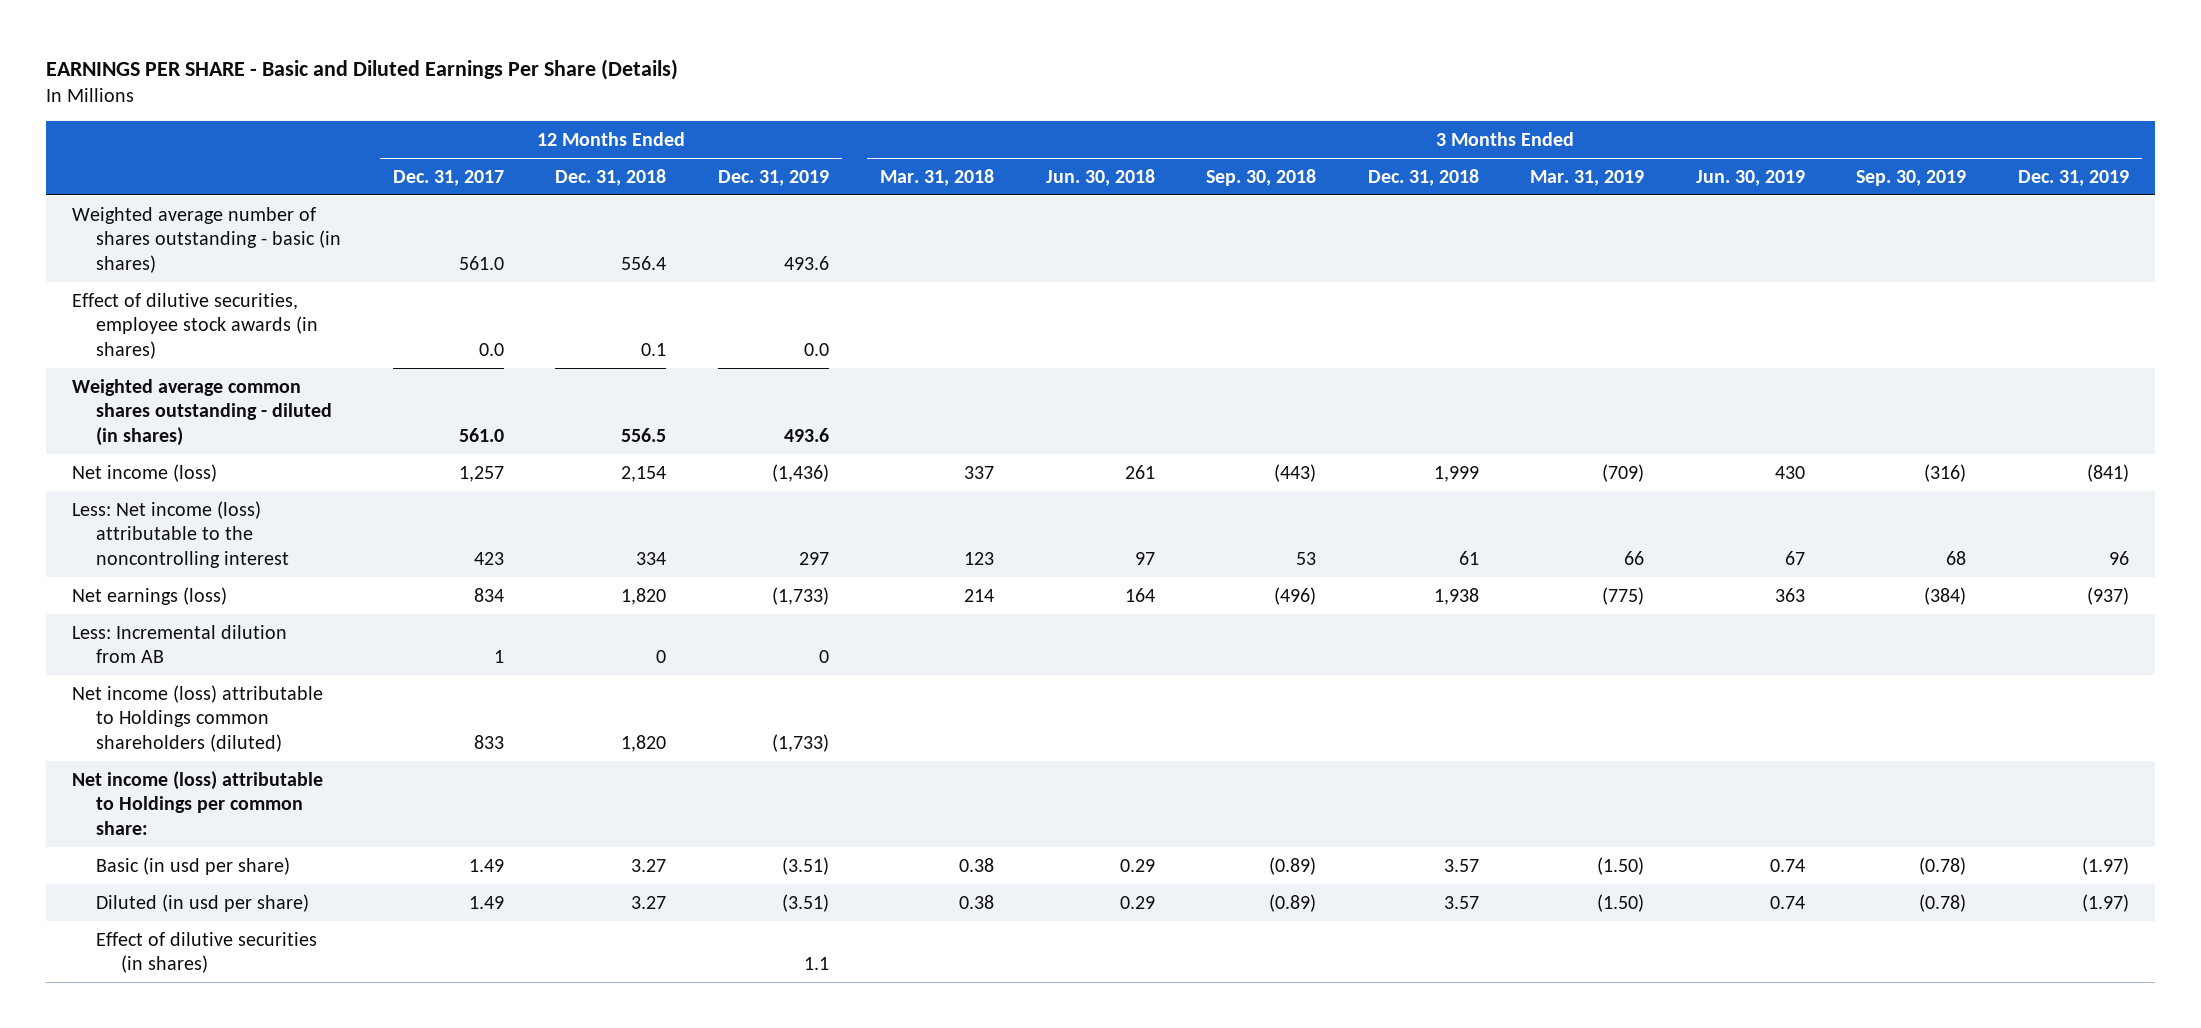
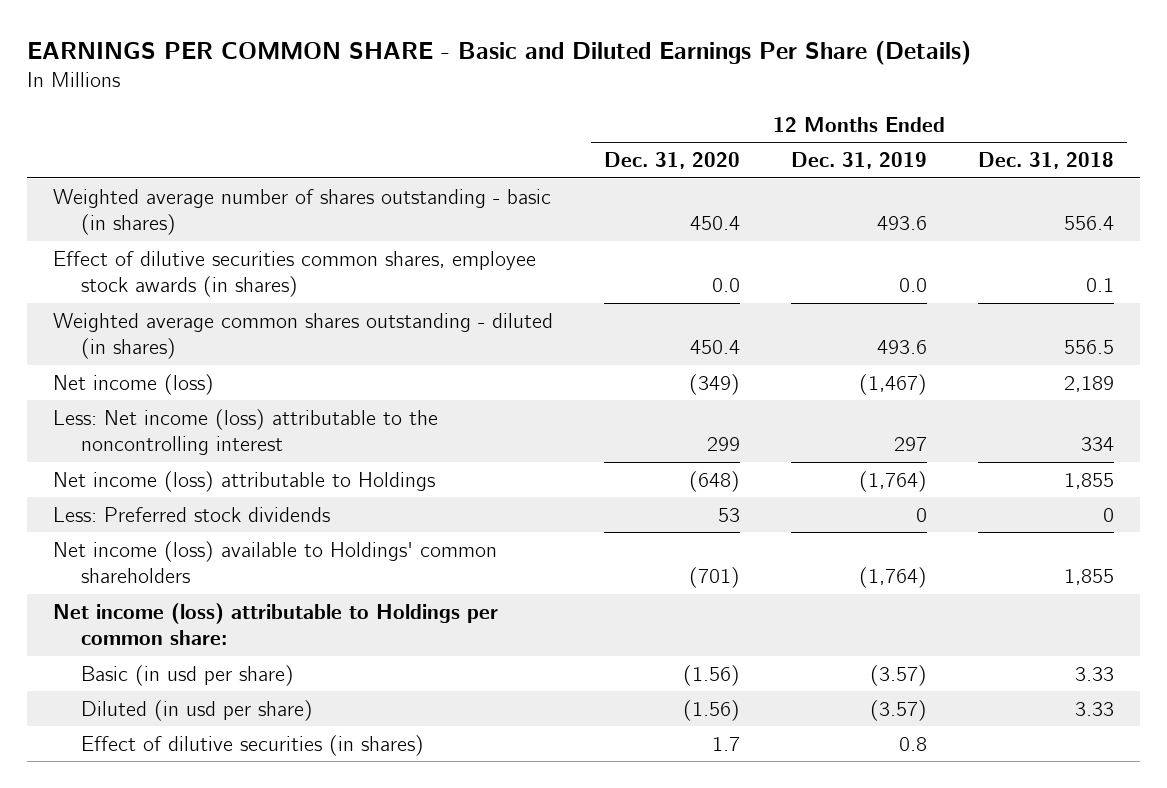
- EARNINGS PER SHARE - Basic and Diluted Earnings Per Share (Details)
+ EARNINGS PER COMMON SHARE - Basic and Diluted Earnings Per Share (Details)
- | 12 Months Ended Dec. 31, 2017 | 12 Months Ended Dec. 31, 2018 | 12 Months Ended Dec. 31, 2019 | 3 Months Ended Mar. 31, 2018 | 3 Months Ended Jun. 30, 2018 | 3 Months Ended Sep. 30, 2018 | 3 Months Ended Dec. 31, 2018 | 3 Months Ended Mar. 31, 2019 | 3 Months Ended Jun. 30, 2019 | 3 Months Ended Sep. 30, 2019 | 3 Months Ended Dec. 31, 2019
+ | 12 Months Ended Dec. 31, 2020 | 12 Months Ended Dec. 31, 2019 | 12 Months Ended Dec. 31, 2018
- Effect of dilutive securities, employee stock awards (in shares) | 0.0 | 0.1 | 0.0 | | | | | | | |
+ Effect of dilutive securities common shares, employee stock awards (in shares) | 0.0 | 0.0 | 0.1
- Net income (loss) | 1,257 | 2,154 | (1,436) | 337 | 261 | (443) | 1,999 | (709) | 430 | (316) | (841)
+ Net income (loss) | (349) | (1,467) | 2,189
- Net earnings (loss) | 834 | 1,820 | (1,733) | 214 | 164 | (496) | 1,938 | (775) | 363 | (384) | (937)
- Less: Incremental dilution from AB | 1 | 0 | 0 | | | | | | | |
- Net income (loss) attributable to Holdings common shareholders (diluted) | 833 | 1,820 | (1,733) | | | | | | | |
+ Net income (loss) attributable to Holdings | (648) | (1,764) | 1,855
+ Less: Preferred stock dividends | 53 | 0 | 0
+ Net income (loss) available to Holdings' common shareholders | (701) | (1,764) | 1,855
- Basic (in usd per share) | 1.49 | 3.27 | (3.51) | 0.38 | 0.29 | (0.89) | 3.57 | (1.50) | 0.74 | (0.78) | (1.97)
- Diluted (in usd per share) | 1.49 | 3.27 | (3.51) | 0.38 | 0.29 | (0.89) | 3.57 | (1.50) | 0.74 | (0.78) | (1.97)
- Effect of dilutive securities (in shares) | | | 1.1 | | | | | | | |
+ Basic (in usd per share) | (1.56) | (3.57) | 3.33
+ Diluted (in usd per share) | (1.56) | (3.57) | 3.33
+ Effect of dilutive securities (in shares) | 1.7 | 0.8 |

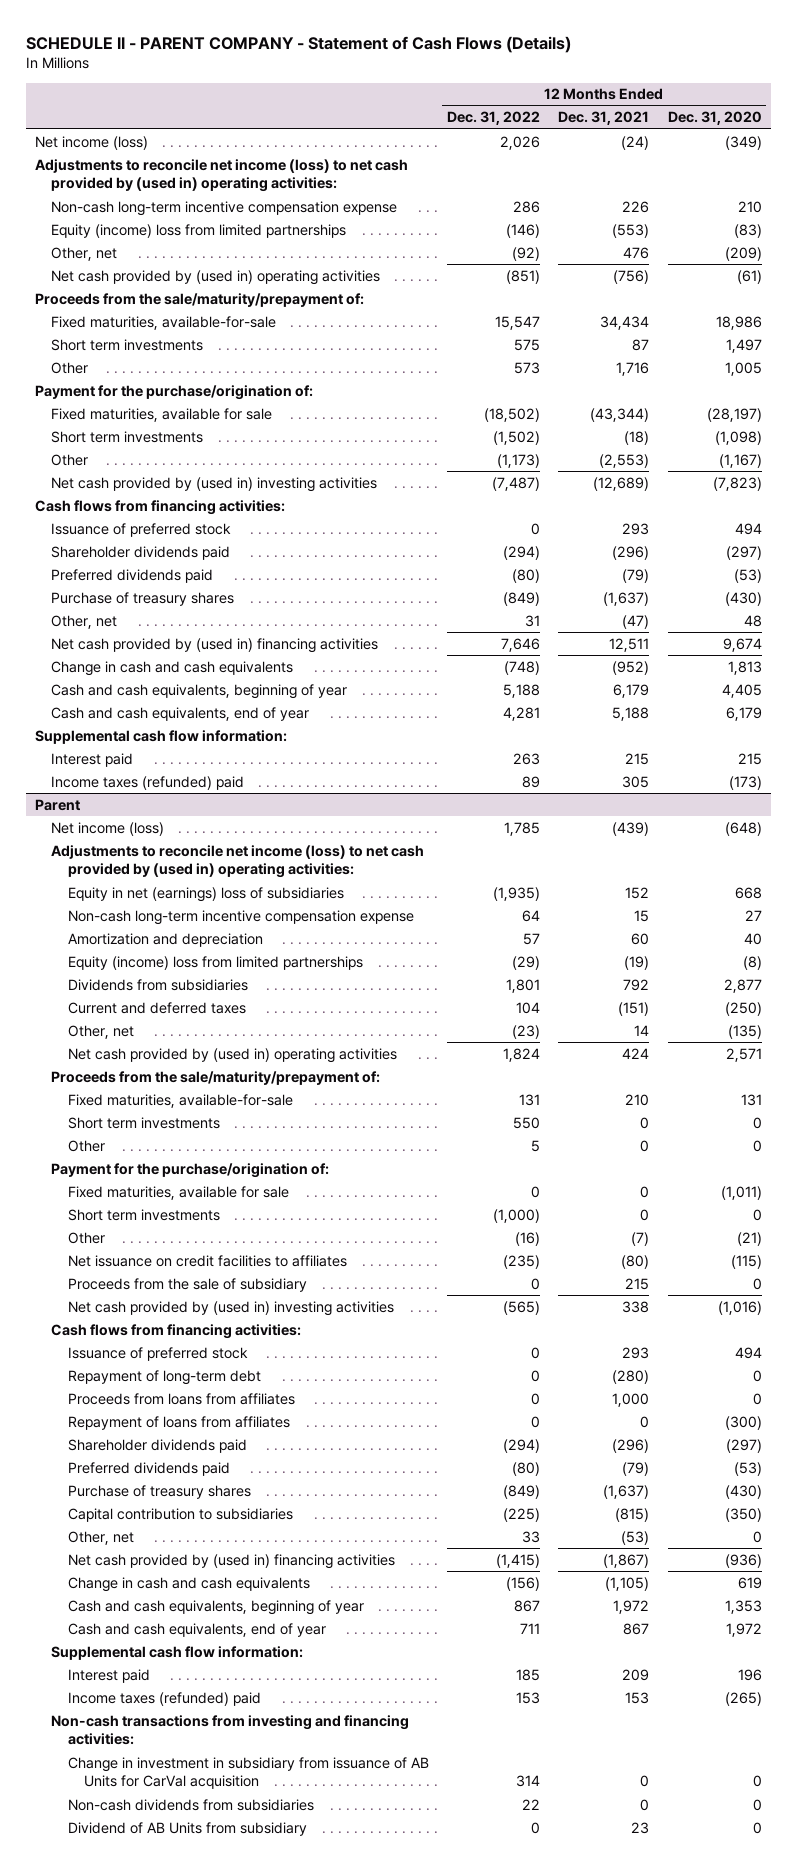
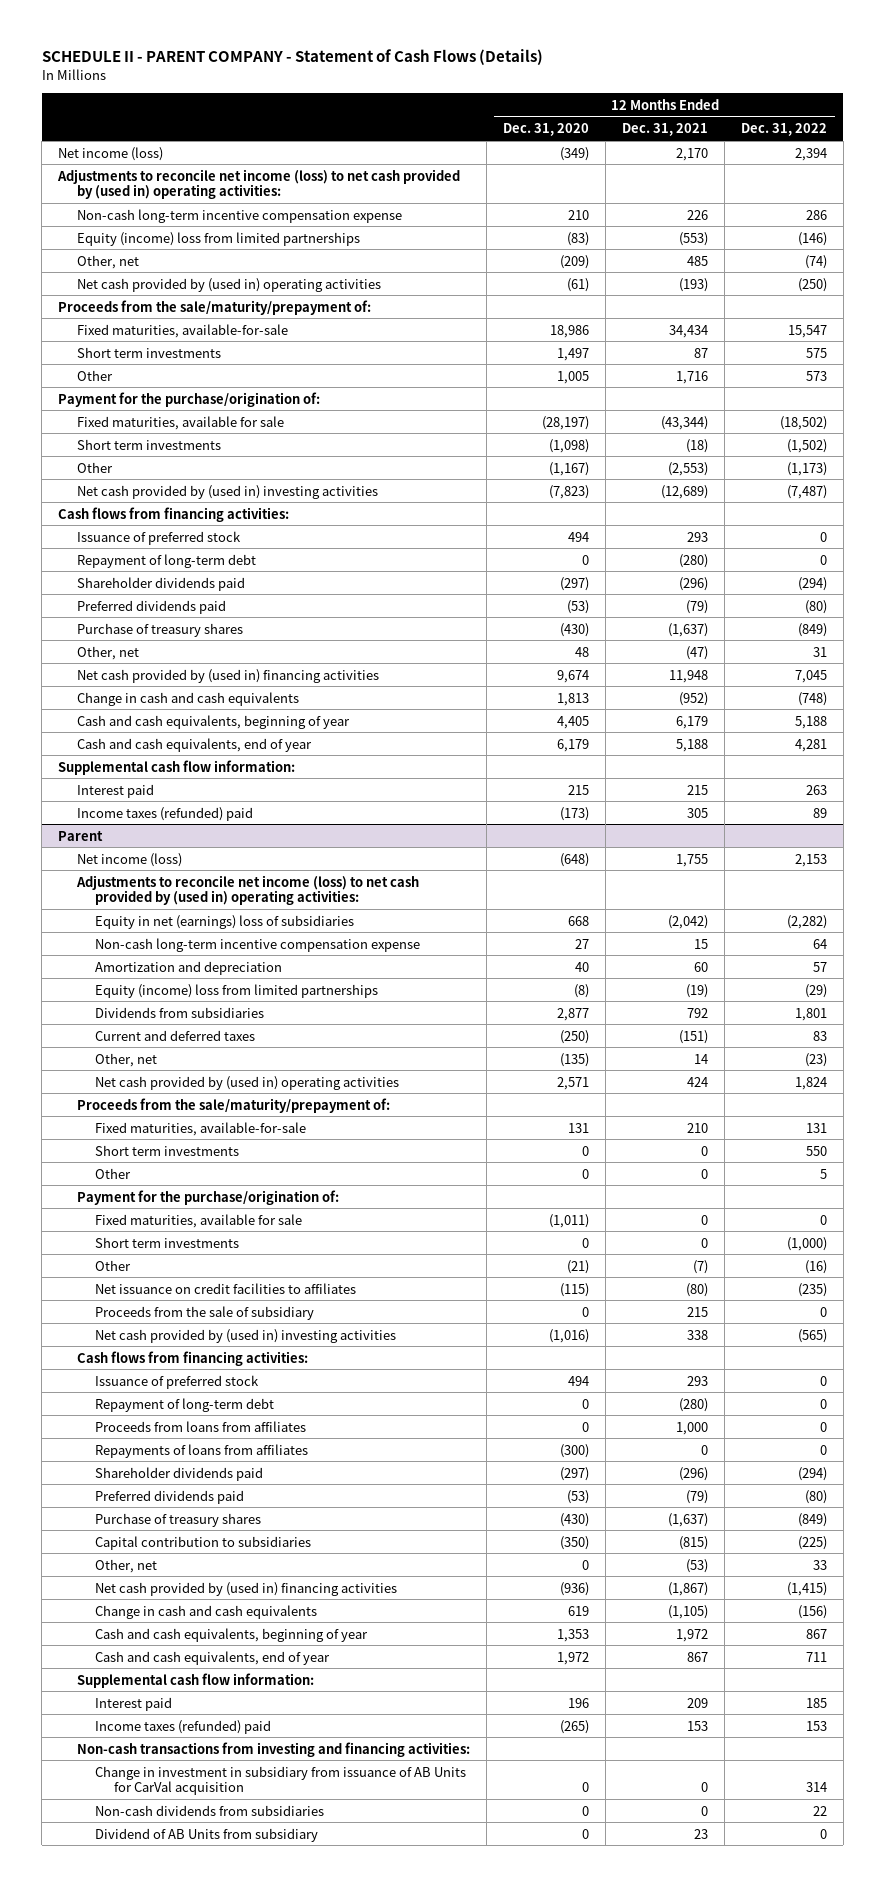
- | 12 Months Ended Dec. 31, 2022 | 12 Months Ended Dec. 31, 2021 | 12 Months Ended Dec. 31, 2020
+ | 12 Months Ended Dec. 31, 2020 | 12 Months Ended Dec. 31, 2021 | 12 Months Ended Dec. 31, 2022
- Net income (loss) | 2,026 | (24) | (349)
+ Net income (loss) | (349) | 2,170 | 2,394
- Other, net | (92) | 476 | (209)
- Net cash provided by (used in) operating activities | (851) | (756) | (61)
+ Other, net | (209) | 485 | (74)
+ Net cash provided by (used in) operating activities | (61) | (193) | (250)
+ Repayment of long-term debt | 0 | (280) | 0
- Net cash provided by (used in) financing activities | 7,646 | 12,511 | 9,674
+ Net cash provided by (used in) financing activities | 9,674 | 11,948 | 7,045
@ Parent
- Net income (loss) | 1,785 | (439) | (648)
+ Net income (loss) | (648) | 1,755 | 2,153
- Equity in net (earnings) loss of subsidiaries | (1,935) | 152 | 668
+ Equity in net (earnings) loss of subsidiaries | 668 | (2,042) | (2,282)
- Current and deferred taxes | 104 | (151) | (250)
+ Current and deferred taxes | (250) | (151) | 83
- Repayment of loans from affiliates | 0 | 0 | (300)
+ Repayments of loans from affiliates | (300) | 0 | 0

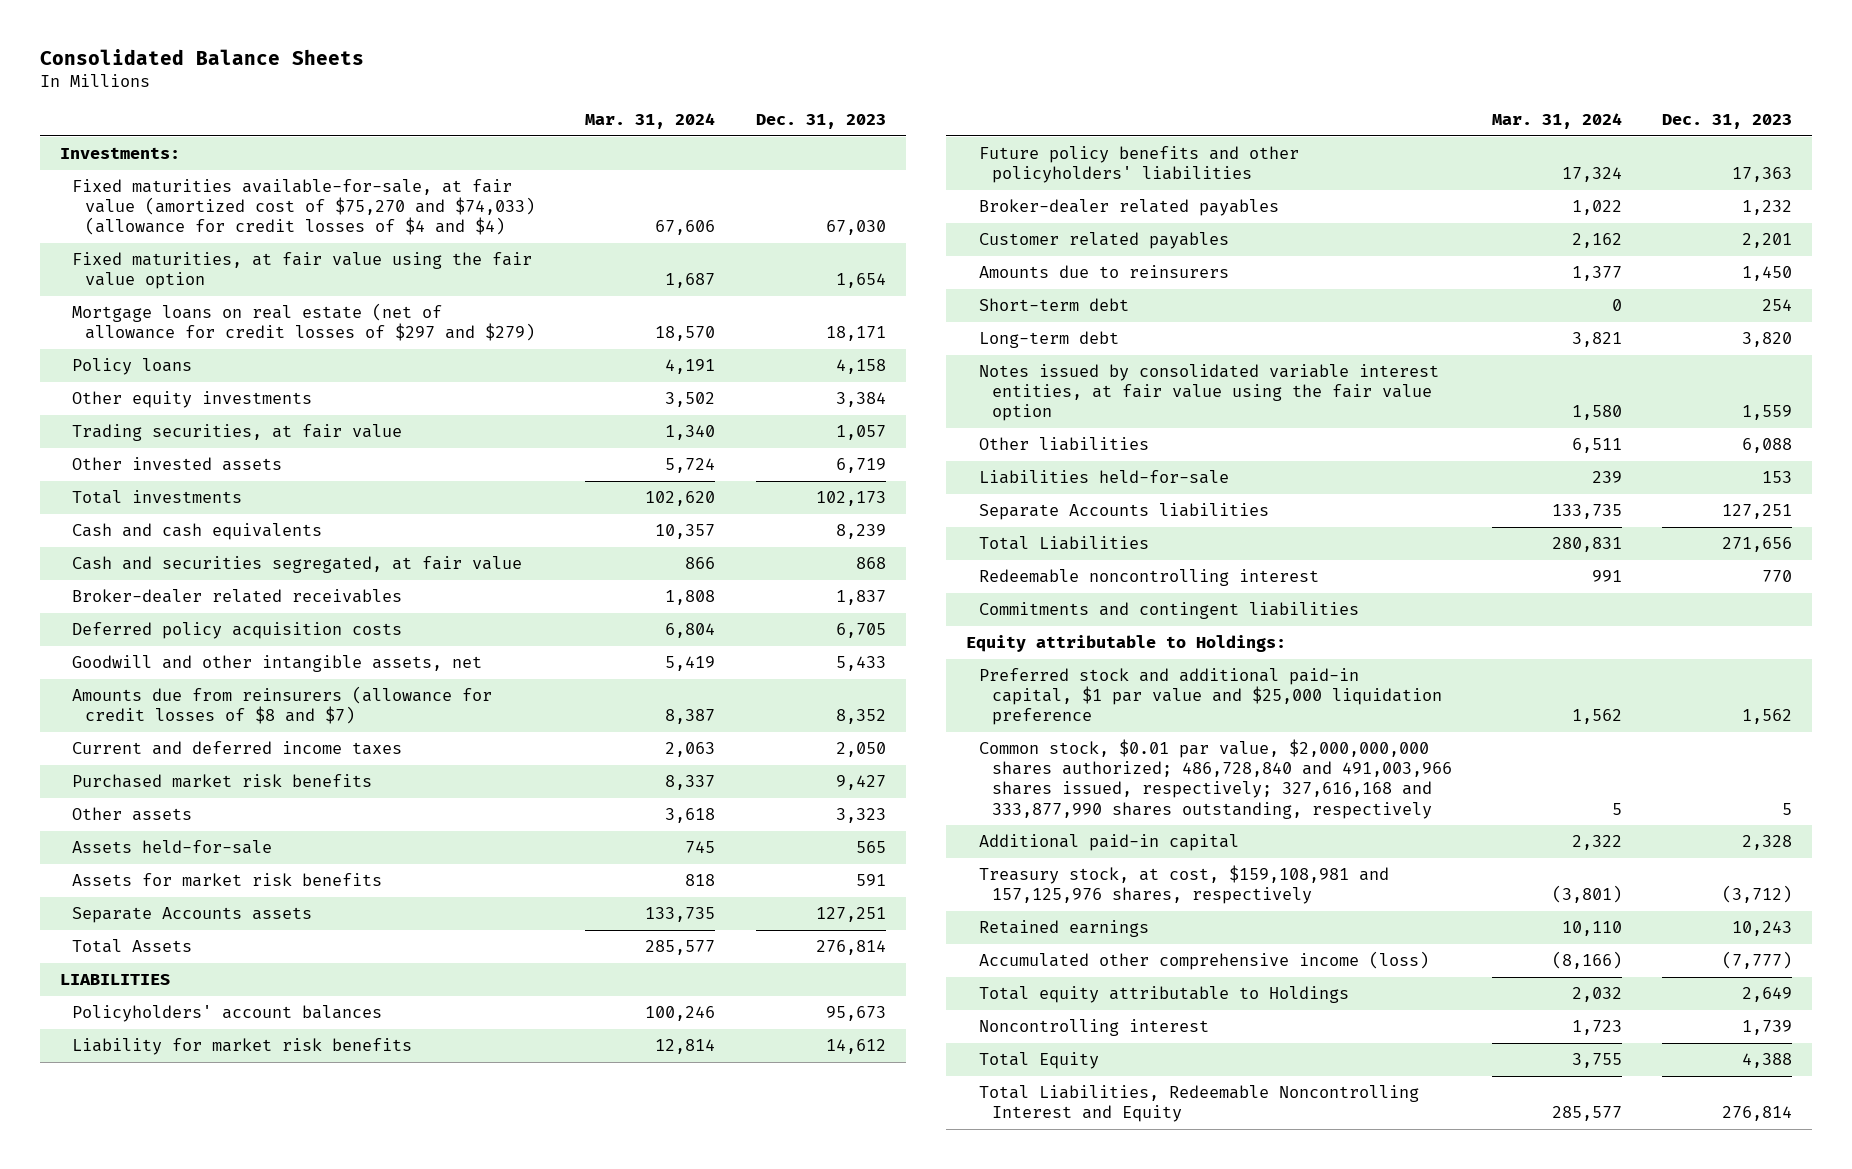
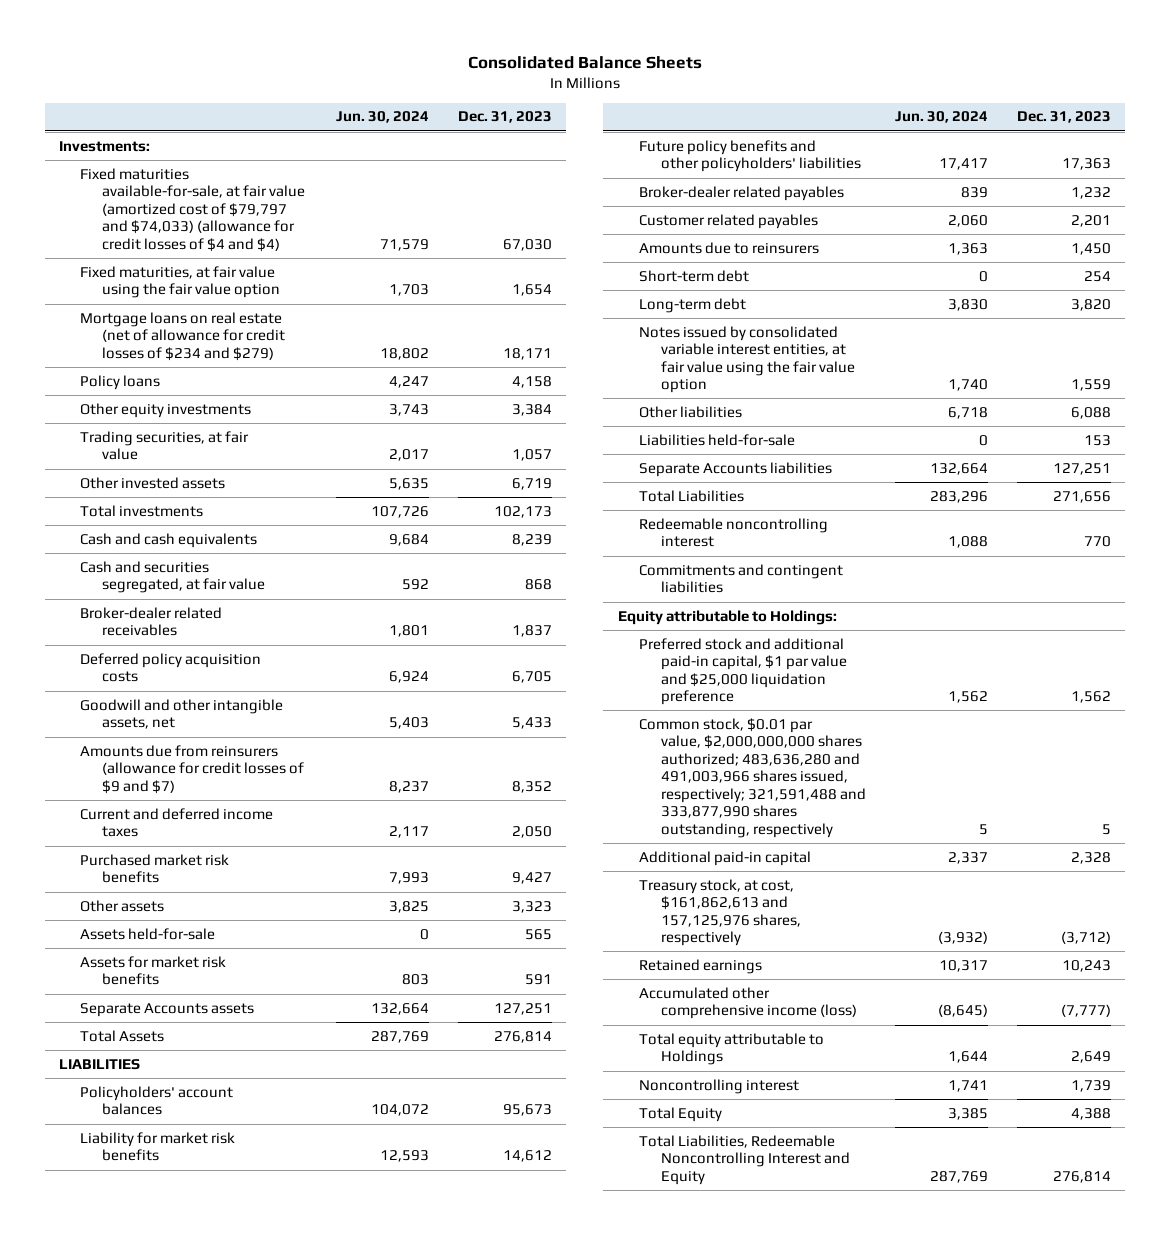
- | Mar. 31, 2024 | Dec. 31, 2023
+ | Jun. 30, 2024 | Dec. 31, 2023
- Fixed maturities available-for-sale, at fair value (amortized cost of $75,270 and $74,033) (allowance for credit losses of $4 and $4) | 67,606 | 67,030
+ Fixed maturities available-for-sale, at fair value (amortized cost of $79,797 and $74,033) (allowance for credit losses of $4 and $4) | 71,579 | 67,030
- Mortgage loans on real estate (net of allowance for credit losses of $297 and $279) | 18,570 | 18,171
+ Mortgage loans on real estate (net of allowance for credit losses of $234 and $279) | 18,802 | 18,171
- Amounts due from reinsurers (allowance for credit losses of $8 and $7) | 8,387 | 8,352
+ Amounts due from reinsurers (allowance for credit losses of $9 and $7) | 8,237 | 8,352
- Common stock, $0.01 par value, $2,000,000,000 shares authorized; 486,728,840 and 491,003,966 shares issued, respectively; 327,616,168 and 333,877,990 shares outstanding, respectively | 5 | 5
+ Common stock, $0.01 par value, $2,000,000,000 shares authorized; 483,636,280 and 491,003,966 shares issued, respectively; 321,591,488 and 333,877,990 shares outstanding, respectively | 5 | 5
- Treasury stock, at cost, $159,108,981 and 157,125,976 shares, respectively | (3,801) | (3,712)
+ Treasury stock, at cost, $161,862,613 and 157,125,976 shares, respectively | (3,932) | (3,712)

